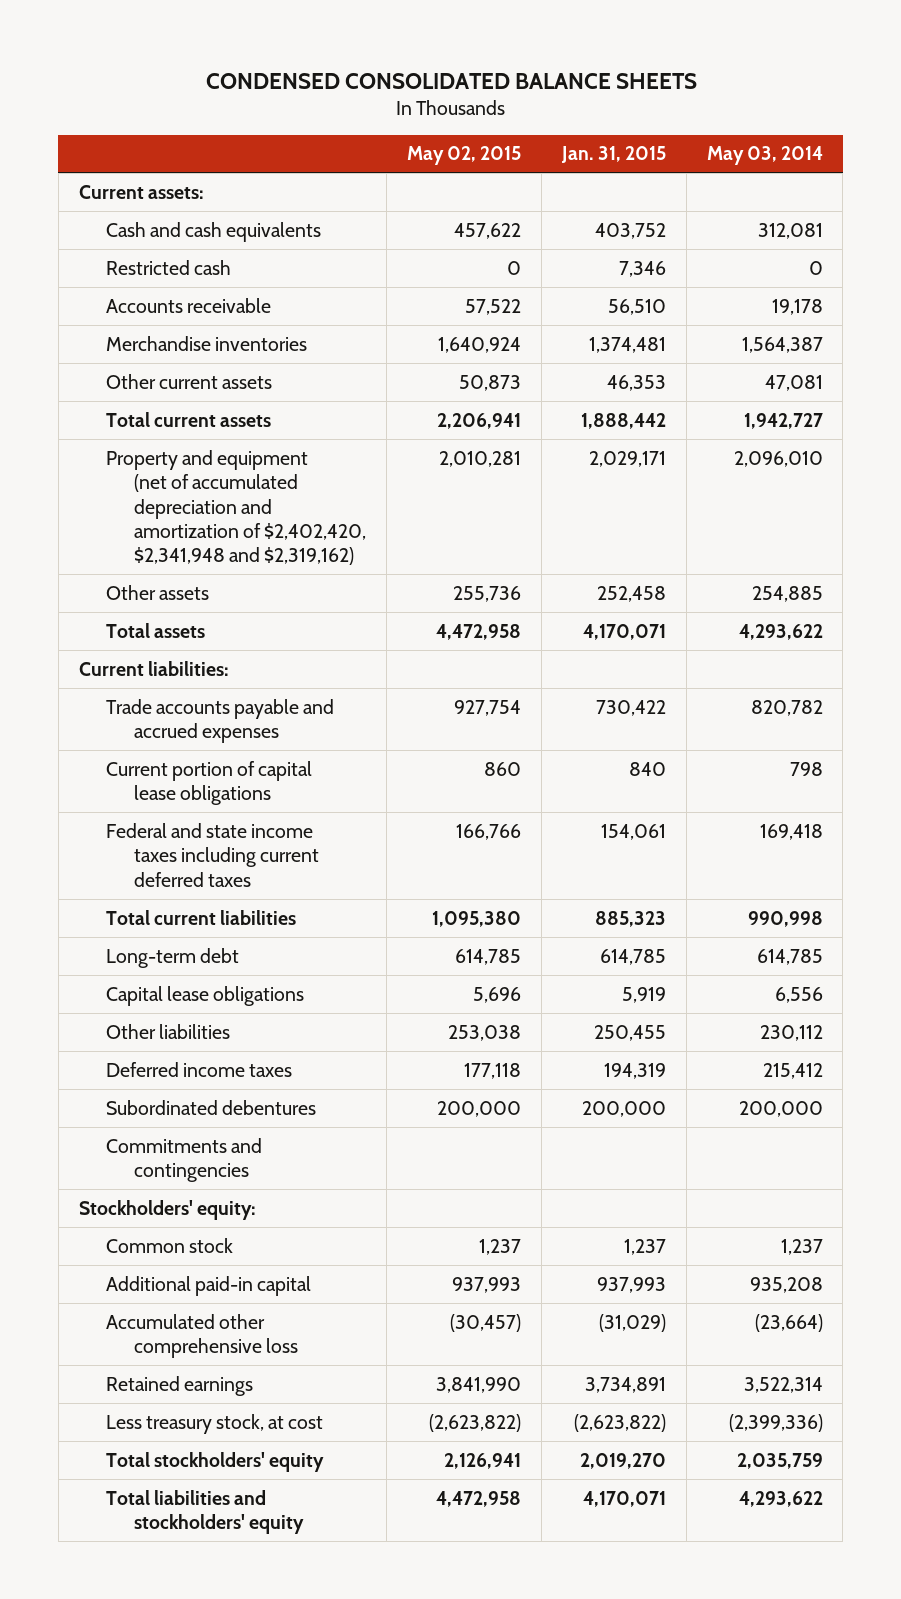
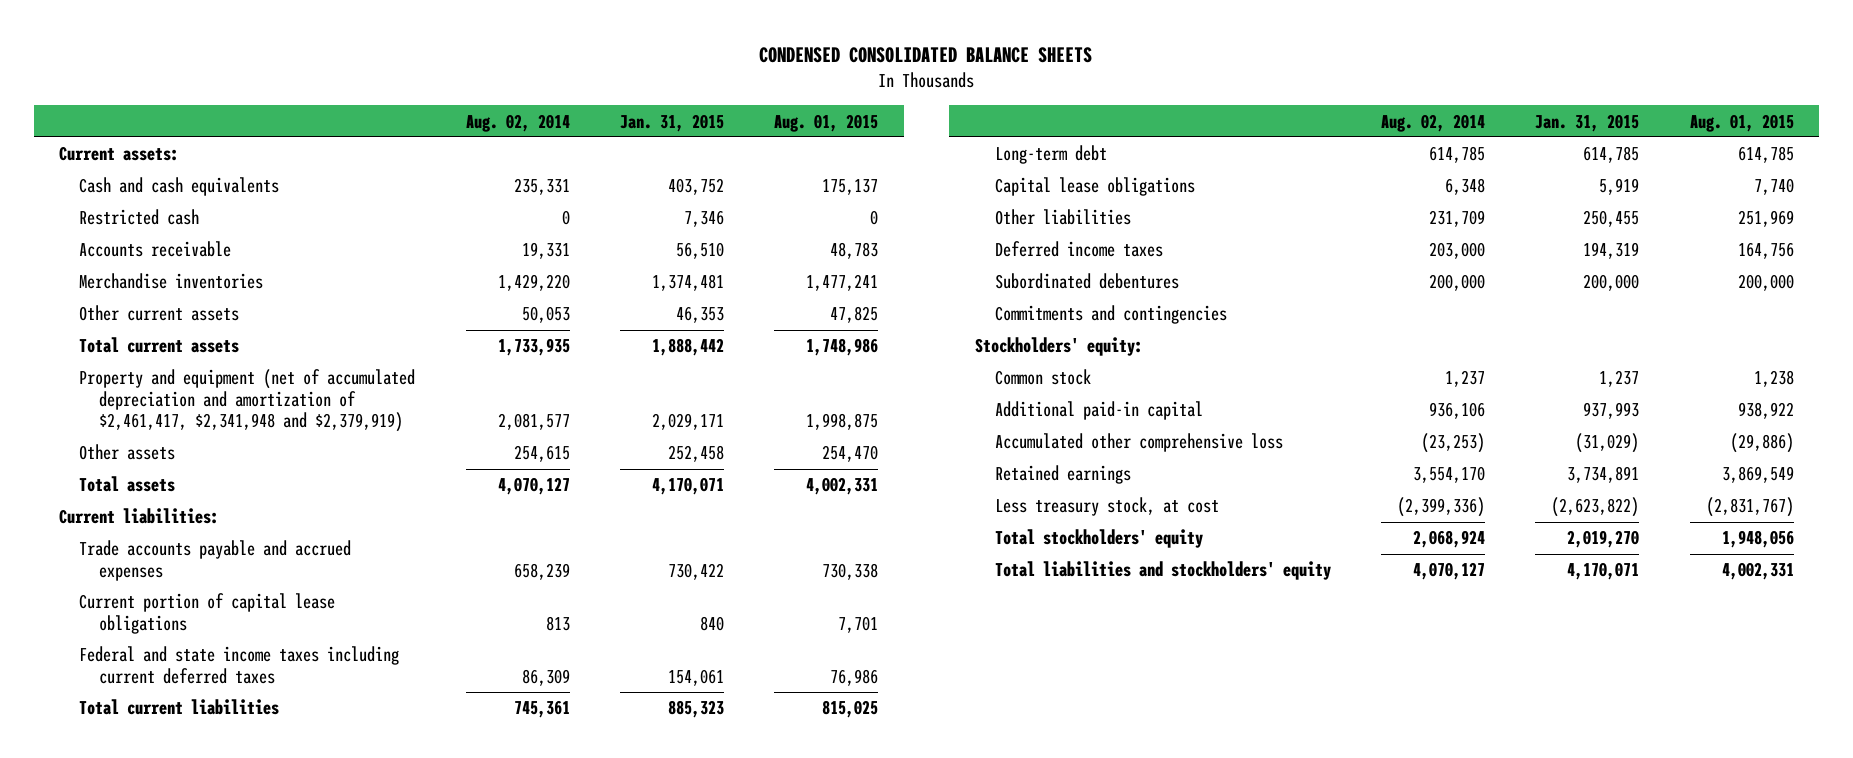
- | May 02, 2015 | Jan. 31, 2015 | May 03, 2014
+ | Aug. 02, 2014 | Jan. 31, 2015 | Aug. 01, 2015
- Property and equipment (net of accumulated depreciation and amortization of $2,402,420, $2,341,948 and $2,319,162) | 2,010,281 | 2,029,171 | 2,096,010
+ Property and equipment (net of accumulated depreciation and amortization of $2,461,417, $2,341,948 and $2,379,919) | 2,081,577 | 2,029,171 | 1,998,875

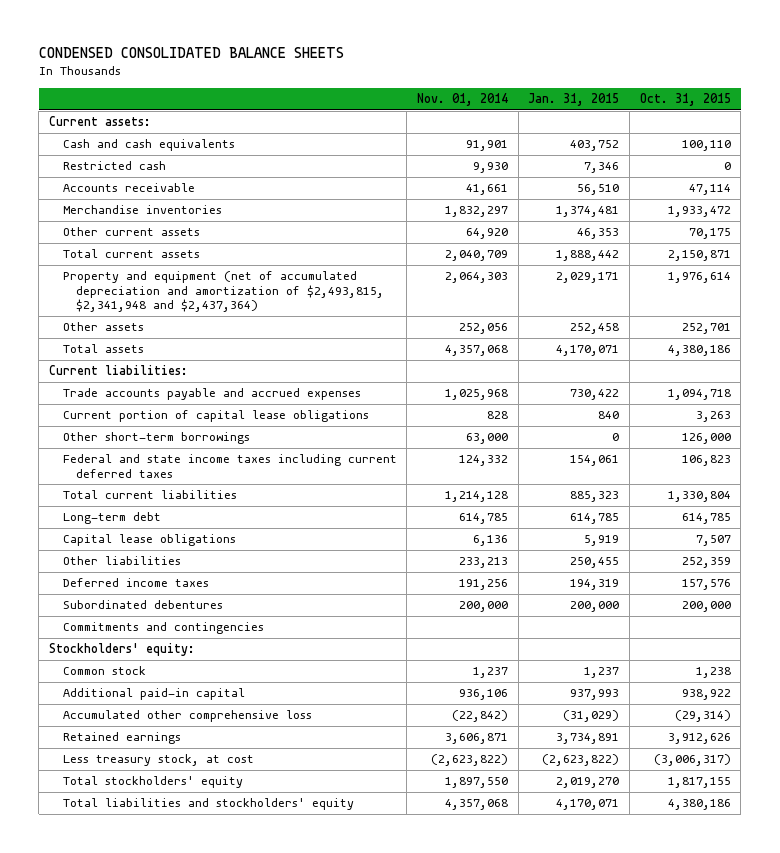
- | Aug. 02, 2014 | Jan. 31, 2015 | Aug. 01, 2015
+ | Nov. 01, 2014 | Jan. 31, 2015 | Oct. 31, 2015
- Property and equipment (net of accumulated depreciation and amortization of $2,461,417, $2,341,948 and $2,379,919) | 2,081,577 | 2,029,171 | 1,998,875
+ Property and equipment (net of accumulated depreciation and amortization of $2,493,815, $2,341,948 and $2,437,364) | 2,064,303 | 2,029,171 | 1,976,614
+ Other short-term borrowings | 63,000 | 0 | 126,000

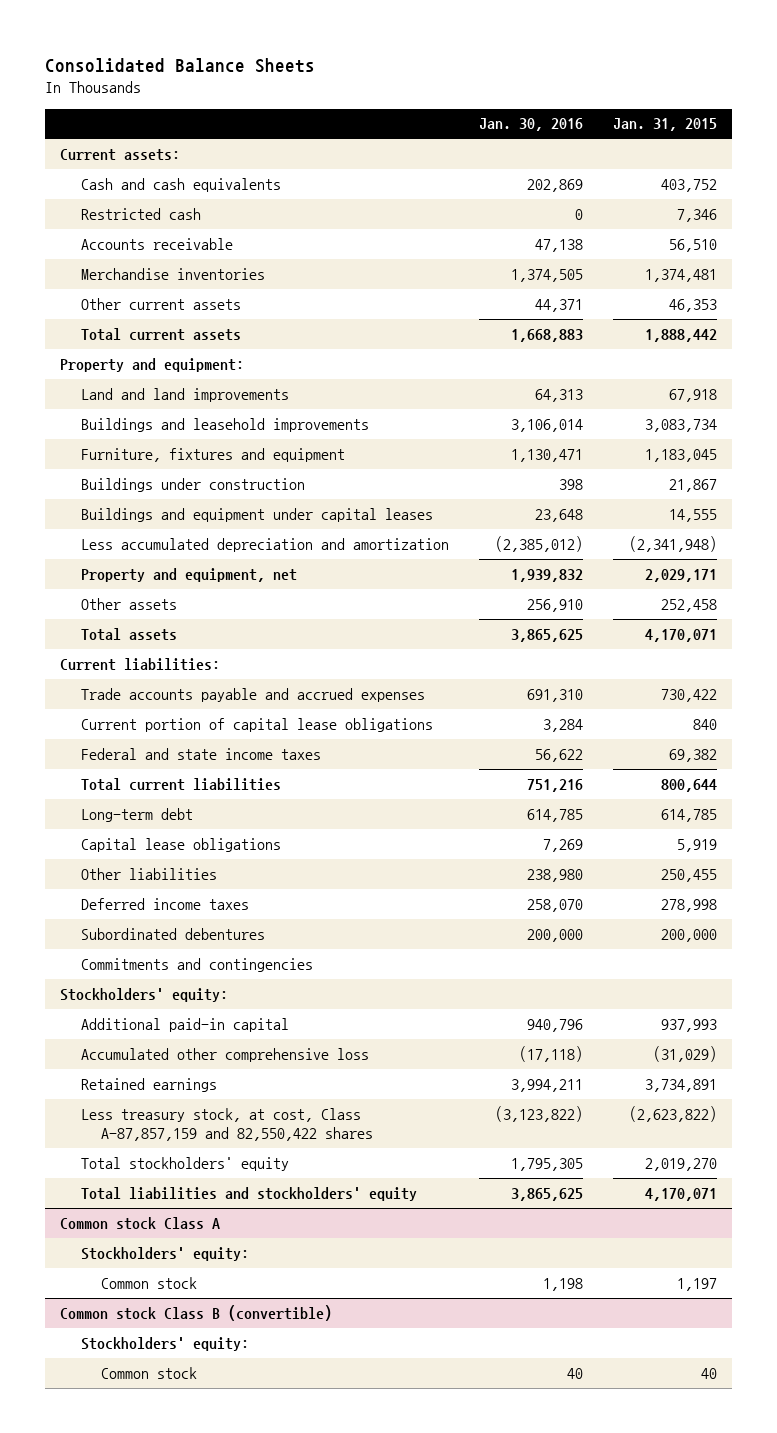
- CONDENSED CONSOLIDATED BALANCE SHEETS
+ Consolidated Balance Sheets
- | Nov. 01, 2014 | Jan. 31, 2015 | Oct. 31, 2015
+ | Jan. 30, 2016 | Jan. 31, 2015
- Property and equipment (net of accumulated depreciation and amortization of $2,493,815, $2,341,948 and $2,437,364) | 2,064,303 | 2,029,171 | 1,976,614
+ Property and equipment:
+ Land and land improvements | 64,313 | 67,918
+ Buildings and leasehold improvements | 3,106,014 | 3,083,734
+ Furniture, fixtures and equipment | 1,130,471 | 1,183,045
+ Buildings under construction | 398 | 21,867
+ Buildings and equipment under capital leases | 23,648 | 14,555
+ Less accumulated depreciation and amortization | (2,385,012) | (2,341,948)
+ Property and equipment, net | 1,939,832 | 2,029,171
- Other short-term borrowings | 63,000 | 0 | 126,000
- Federal and state income taxes including current deferred taxes | 124,332 | 154,061 | 106,823
- Total current liabilities | 1,214,128 | 885,323 | 1,330,804
+ Federal and state income taxes | 56,622 | 69,382
+ Total current liabilities | 751,216 | 800,644
- Deferred income taxes | 191,256 | 194,319 | 157,576
+ Deferred income taxes | 258,070 | 278,998
- Common stock | 1,237 | 1,237 | 1,238
- Less treasury stock, at cost | (2,623,822) | (2,623,822) | (3,006,317)
+ Less treasury stock, at cost, Class A-87,857,159 and 82,550,422 shares | (3,123,822) | (2,623,822)
+ Common stock Class A
+ Stockholders' equity:
+ Common stock | 1,198 | 1,197
+ Common stock Class B (convertible)
+ Stockholders' equity:
+ Common stock | 40 | 40

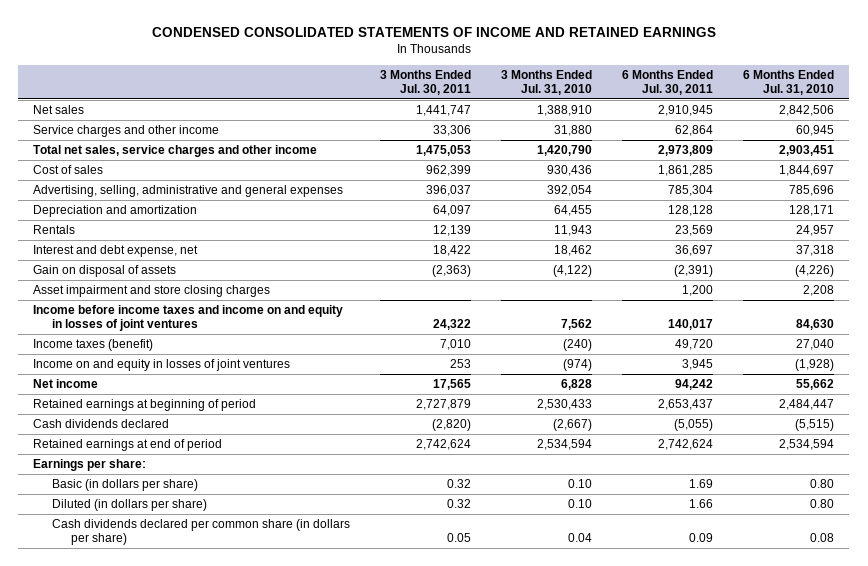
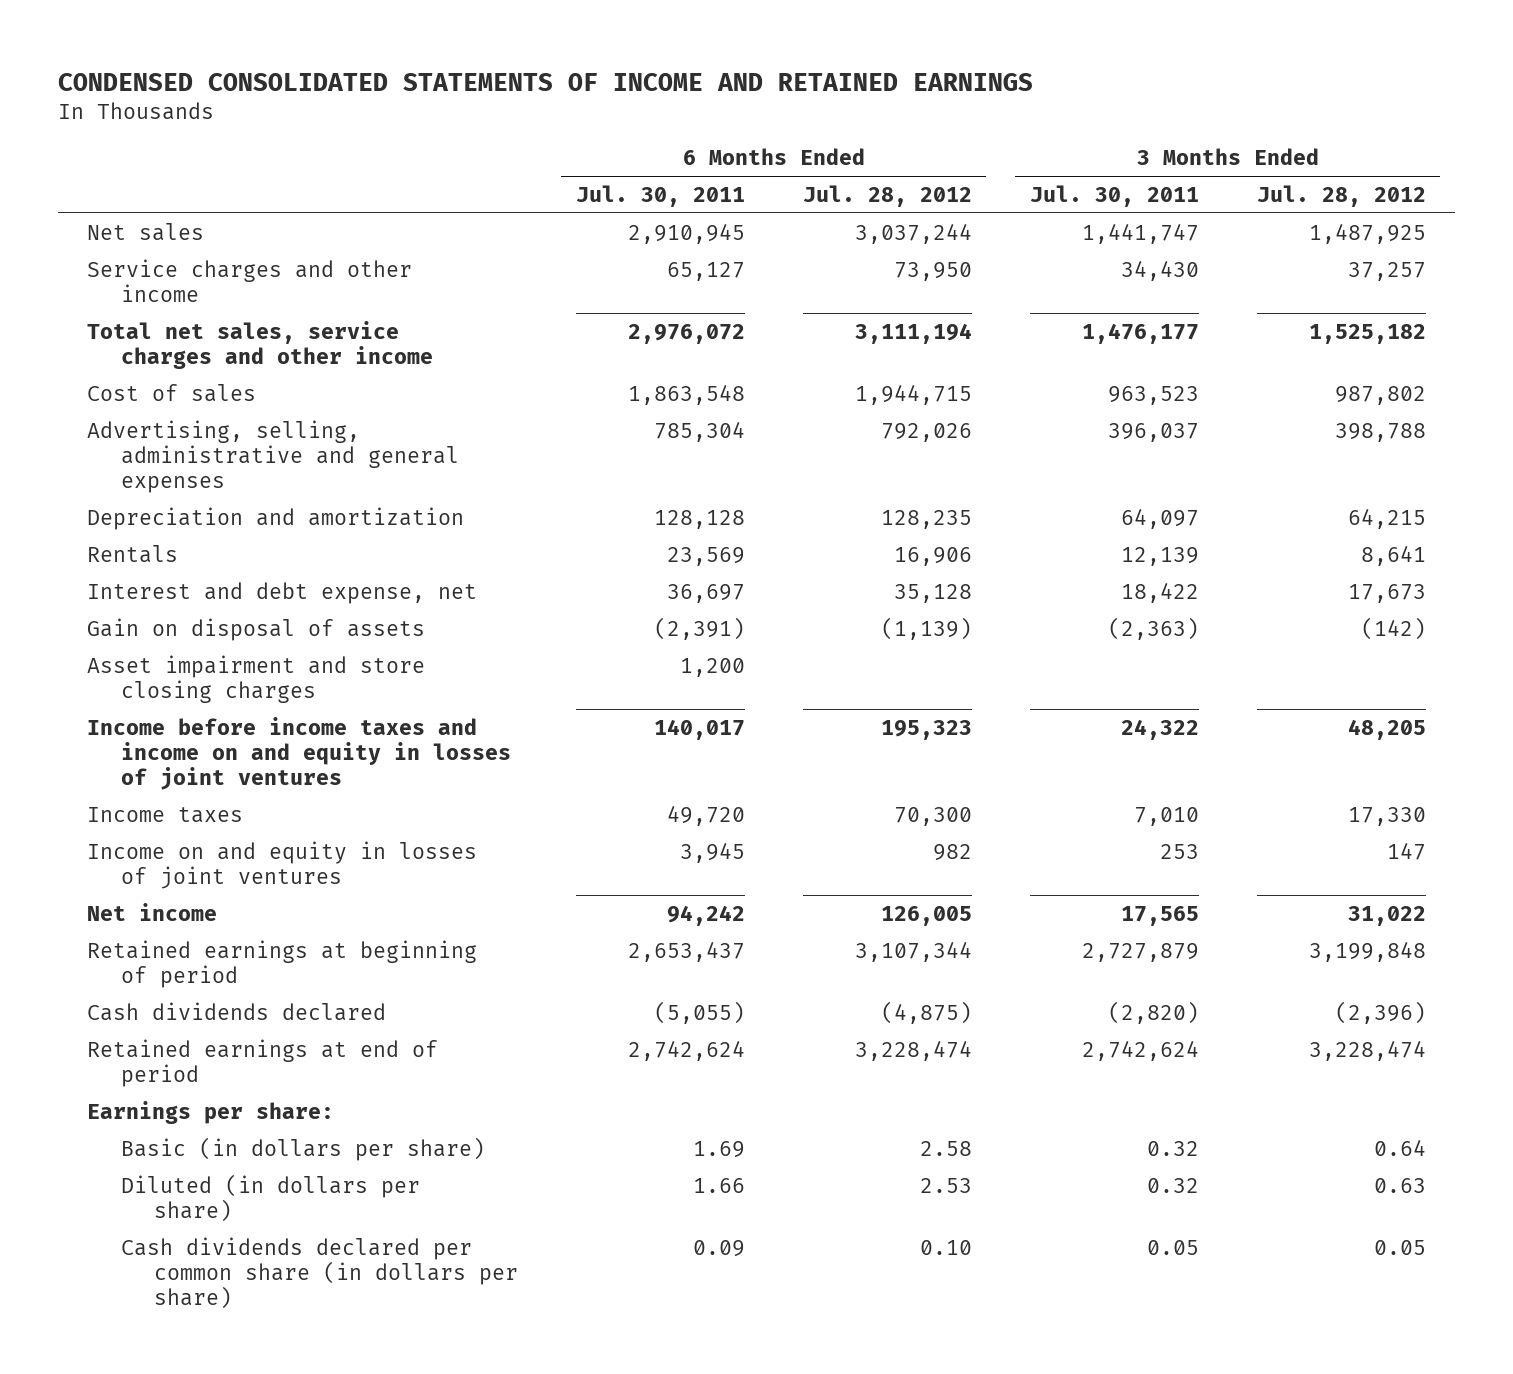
- | 3 Months Ended Jul. 30, 2011 | 3 Months Ended Jul. 31, 2010 | 6 Months Ended Jul. 30, 2011 | 6 Months Ended Jul. 31, 2010
+ | 6 Months Ended Jul. 30, 2011 | 6 Months Ended Jul. 28, 2012 | 3 Months Ended Jul. 30, 2011 | 3 Months Ended Jul. 28, 2012
- Service charges and other income | 33,306 | 31,880 | 62,864 | 60,945
- Total net sales, service charges and other income | 1,475,053 | 1,420,790 | 2,973,809 | 2,903,451
- Cost of sales | 962,399 | 930,436 | 1,861,285 | 1,844,697
+ Service charges and other income | 65,127 | 73,950 | 34,430 | 37,257
+ Total net sales, service charges and other income | 2,976,072 | 3,111,194 | 1,476,177 | 1,525,182
+ Cost of sales | 1,863,548 | 1,944,715 | 963,523 | 987,802
- Income taxes (benefit) | 7,010 | (240) | 49,720 | 27,040
+ Income taxes | 49,720 | 70,300 | 7,010 | 17,330

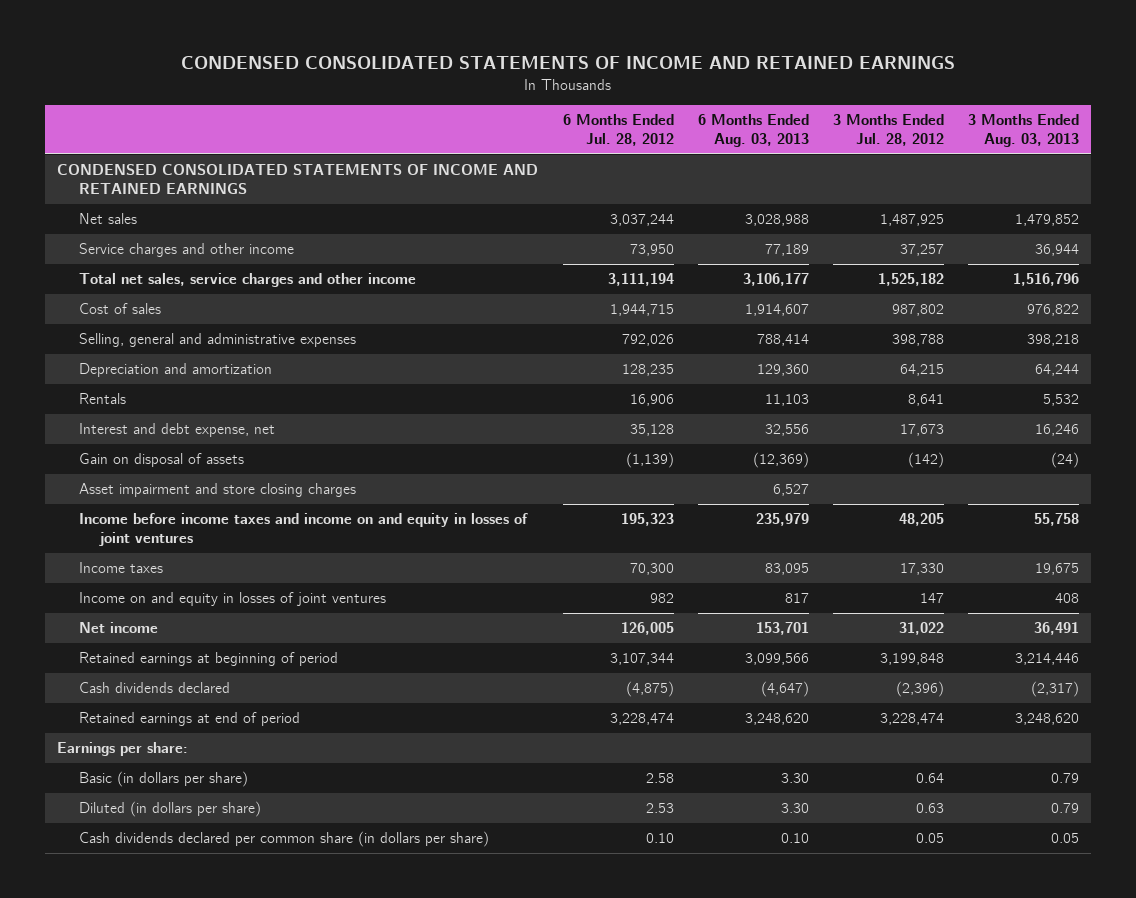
- | 6 Months Ended Jul. 30, 2011 | 6 Months Ended Jul. 28, 2012 | 3 Months Ended Jul. 30, 2011 | 3 Months Ended Jul. 28, 2012
+ | 6 Months Ended Jul. 28, 2012 | 6 Months Ended Aug. 03, 2013 | 3 Months Ended Jul. 28, 2012 | 3 Months Ended Aug. 03, 2013
+ CONDENSED CONSOLIDATED STATEMENTS OF INCOME AND RETAINED EARNINGS
- Advertising, selling, administrative and general expenses | 785,304 | 792,026 | 396,037 | 398,788
+ Selling, general and administrative expenses | 792,026 | 788,414 | 398,788 | 398,218

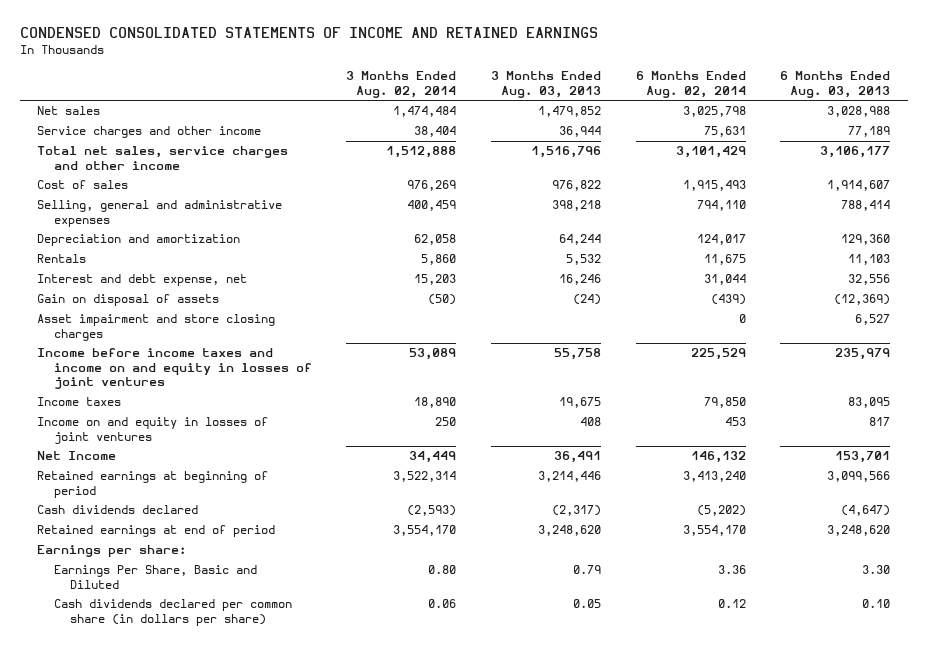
- | 6 Months Ended Jul. 28, 2012 | 6 Months Ended Aug. 03, 2013 | 3 Months Ended Jul. 28, 2012 | 3 Months Ended Aug. 03, 2013
+ | 3 Months Ended Aug. 02, 2014 | 3 Months Ended Aug. 03, 2013 | 6 Months Ended Aug. 02, 2014 | 6 Months Ended Aug. 03, 2013
- CONDENSED CONSOLIDATED STATEMENTS OF INCOME AND RETAINED EARNINGS
- Net income | 126,005 | 153,701 | 31,022 | 36,491
+ Net Income | 34,449 | 36,491 | 146,132 | 153,701
- Basic (in dollars per share) | 2.58 | 3.30 | 0.64 | 0.79
- Diluted (in dollars per share) | 2.53 | 3.30 | 0.63 | 0.79
+ Earnings Per Share, Basic and Diluted | 0.80 | 0.79 | 3.36 | 3.30

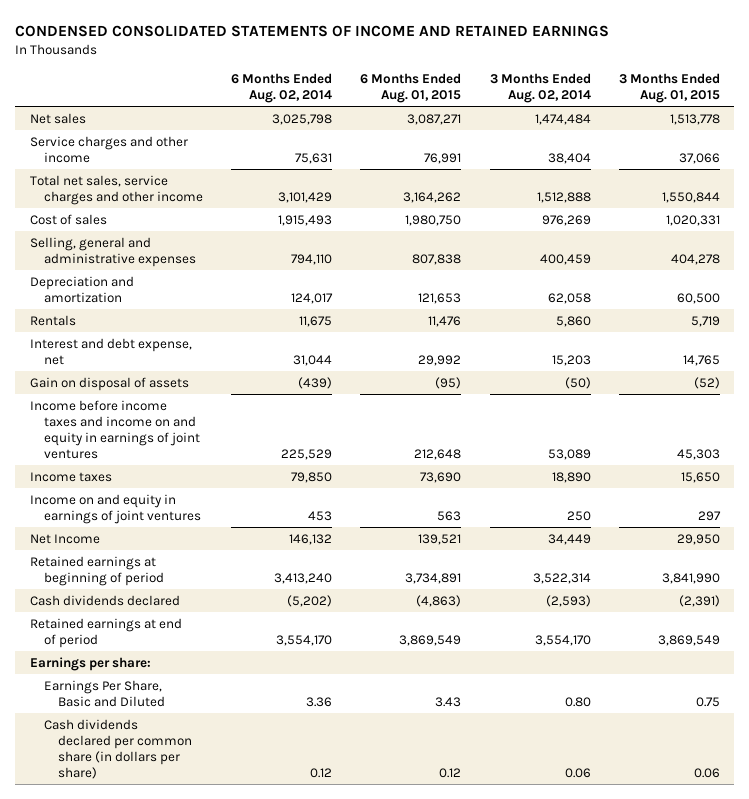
- | 3 Months Ended Aug. 02, 2014 | 3 Months Ended Aug. 03, 2013 | 6 Months Ended Aug. 02, 2014 | 6 Months Ended Aug. 03, 2013
+ | 6 Months Ended Aug. 02, 2014 | 6 Months Ended Aug. 01, 2015 | 3 Months Ended Aug. 02, 2014 | 3 Months Ended Aug. 01, 2015
- Asset impairment and store closing charges | | | 0 | 6,527
- Income before income taxes and income on and equity in losses of joint ventures | 53,089 | 55,758 | 225,529 | 235,979
+ Income before income taxes and income on and equity in earnings of joint ventures | 225,529 | 212,648 | 53,089 | 45,303
- Income on and equity in losses of joint ventures | 250 | 408 | 453 | 817
+ Income on and equity in earnings of joint ventures | 453 | 563 | 250 | 297

